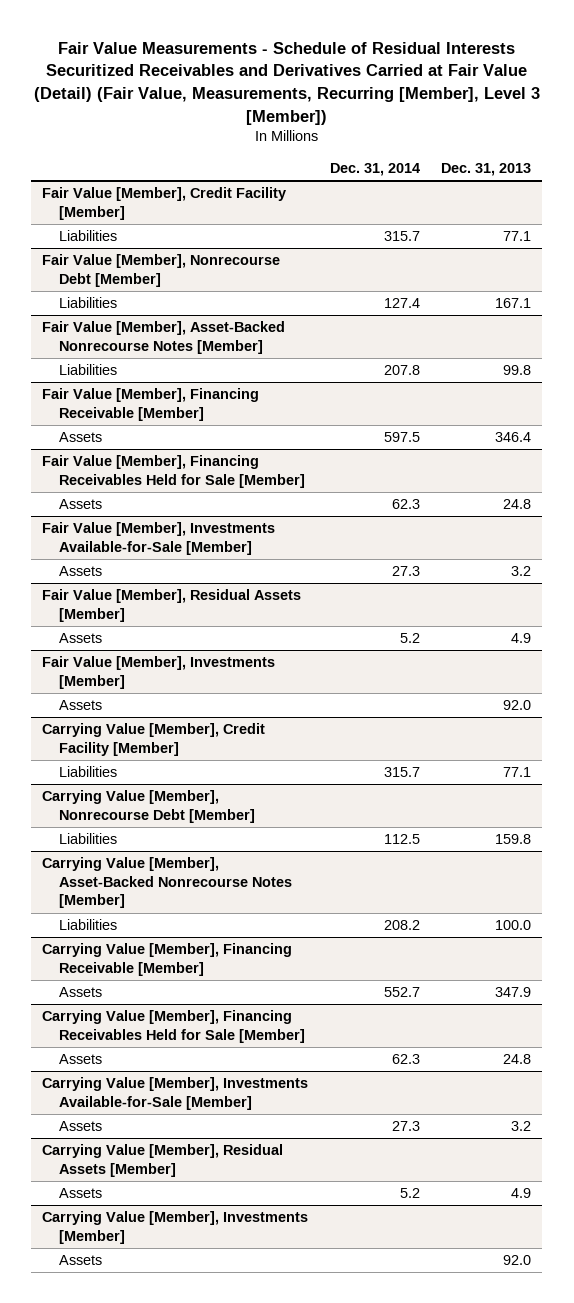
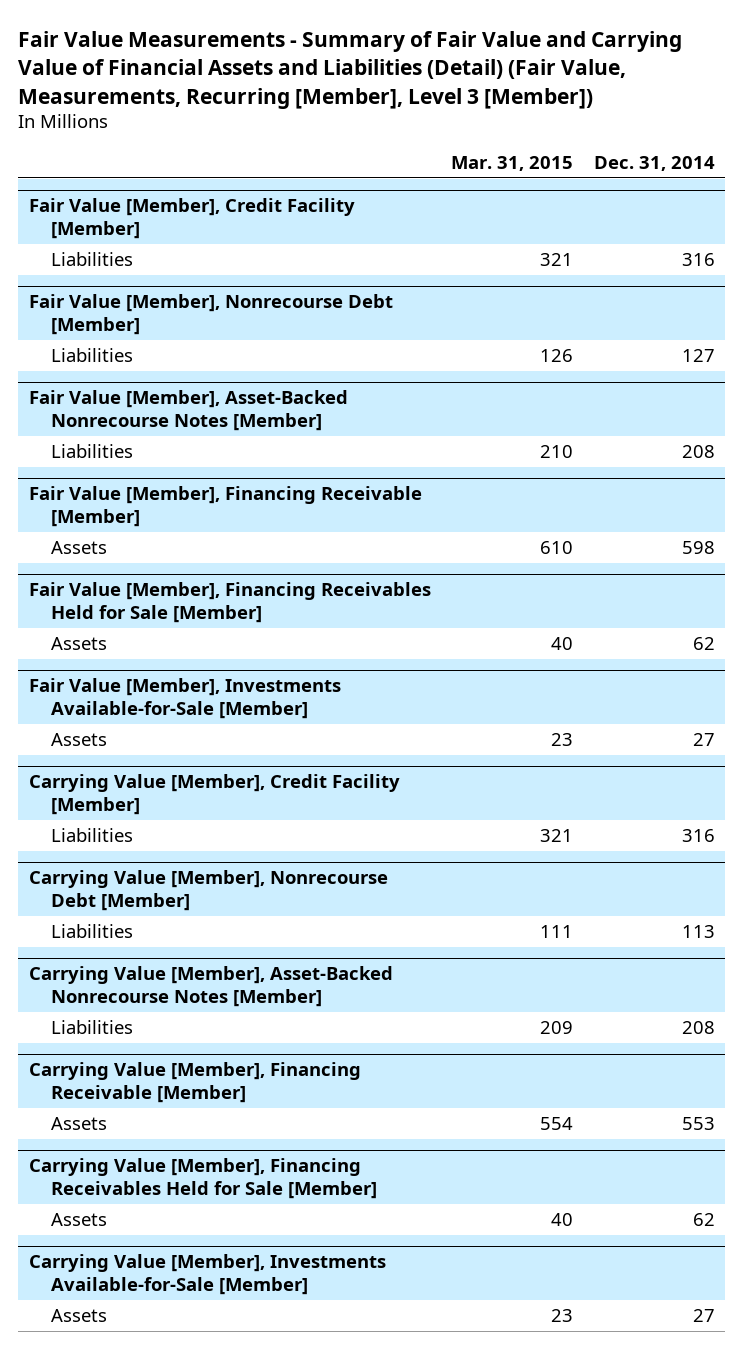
- Fair Value Measurements - Schedule of Residual Interests Securitized Receivables and Derivatives Carried at Fair Value (Detail) (Fair Value, Measurements, Recurring [Member], Level 3 [Member])
+ Fair Value Measurements - Summary of Fair Value and Carrying Value of Financial Assets and Liabilities (Detail) (Fair Value, Measurements, Recurring [Member], Level 3 [Member])
- | Dec. 31, 2014 | Dec. 31, 2013
+ | Mar. 31, 2015 | Dec. 31, 2014
@ Fair Value [Member], Credit Facility [Member]
- Liabilities | 315.7 | 77.1
+ Liabilities | 321 | 316
@ Fair Value [Member], Nonrecourse Debt [Member]
- Liabilities | 127.4 | 167.1
+ Liabilities | 126 | 127
@ Fair Value [Member], Asset-Backed Nonrecourse Notes [Member]
- Liabilities | 207.8 | 99.8
+ Liabilities | 210 | 208
@ Fair Value [Member], Financing Receivable [Member]
- Assets | 597.5 | 346.4
+ Assets | 610 | 598
@ Fair Value [Member], Financing Receivables Held for Sale [Member]
- Assets | 62.3 | 24.8
+ Assets | 40 | 62
@ Fair Value [Member], Investments Available-for-Sale [Member]
- Assets | 27.3 | 3.2
- Fair Value [Member], Residual Assets [Member]
- Assets | 5.2 | 4.9
- Fair Value [Member], Investments [Member]
- Assets | | 92.0
@ Fair Value [Member], Investments Available-for-Sale [Member]
+ Assets | 23 | 27
@ Carrying Value [Member], Credit Facility [Member]
- Liabilities | 315.7 | 77.1
+ Liabilities | 321 | 316
@ Carrying Value [Member], Nonrecourse Debt [Member]
- Liabilities | 112.5 | 159.8
+ Liabilities | 111 | 113
@ Carrying Value [Member], Asset-Backed Nonrecourse Notes [Member]
- Liabilities | 208.2 | 100.0
+ Liabilities | 209 | 208
@ Carrying Value [Member], Financing Receivable [Member]
- Assets | 552.7 | 347.9
+ Assets | 554 | 553
@ Carrying Value [Member], Financing Receivables Held for Sale [Member]
- Assets | 62.3 | 24.8
+ Assets | 40 | 62
@ Carrying Value [Member], Investments Available-for-Sale [Member]
- Assets | 27.3 | 3.2
- Carrying Value [Member], Residual Assets [Member]
- Assets | 5.2 | 4.9
- Carrying Value [Member], Investments [Member]
- Assets | | 92.0
@ Carrying Value [Member], Investments Available-for-Sale [Member]
+ Assets | 23 | 27

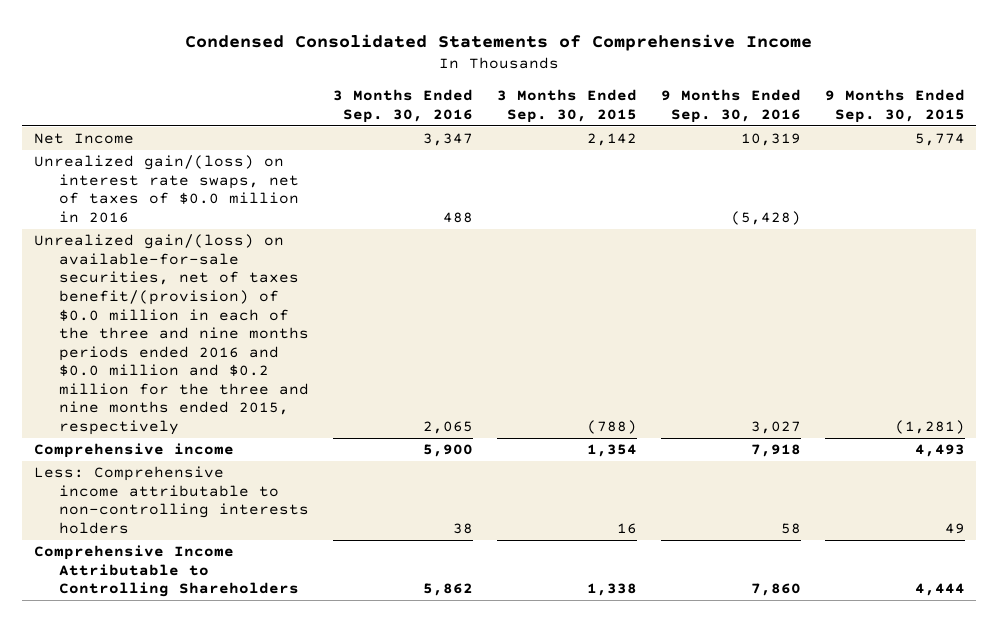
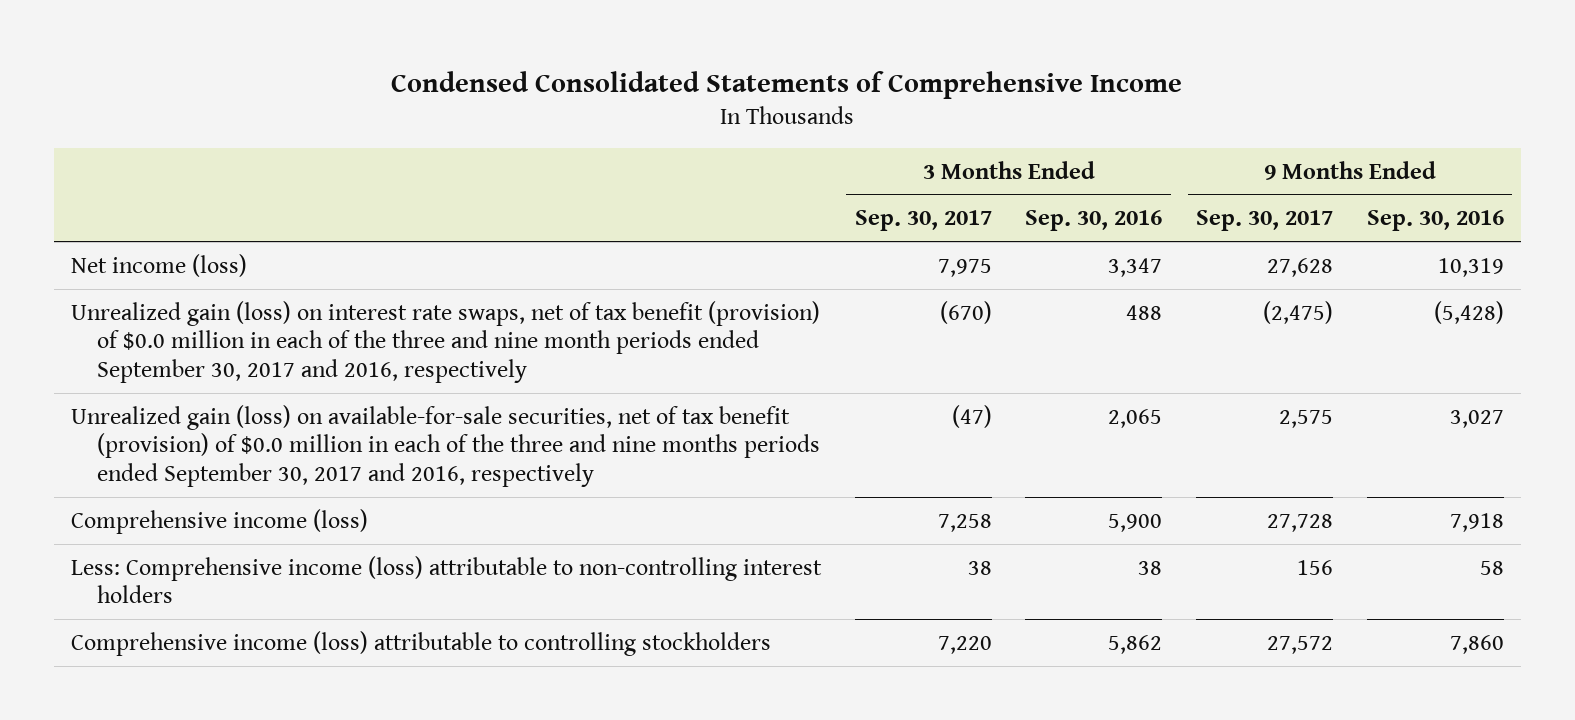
- | 3 Months Ended Sep. 30, 2016 | 3 Months Ended Sep. 30, 2015 | 9 Months Ended Sep. 30, 2016 | 9 Months Ended Sep. 30, 2015
+ | 3 Months Ended Sep. 30, 2017 | 3 Months Ended Sep. 30, 2016 | 9 Months Ended Sep. 30, 2017 | 9 Months Ended Sep. 30, 2016
- Net Income | 3,347 | 2,142 | 10,319 | 5,774
- Unrealized gain/(loss) on interest rate swaps, net of taxes of $0.0 million in 2016 | 488 | | (5,428) |
- Unrealized gain/(loss) on available-for-sale securities, net of taxes benefit/(provision) of $0.0 million in each of the three and nine months periods ended 2016 and $0.0 million and $0.2 million for the three and nine months ended 2015, respectively | 2,065 | (788) | 3,027 | (1,281)
- Comprehensive income | 5,900 | 1,354 | 7,918 | 4,493
- Less: Comprehensive income attributable to non-controlling interests holders | 38 | 16 | 58 | 49
- Comprehensive Income Attributable to Controlling Shareholders | 5,862 | 1,338 | 7,860 | 4,444
+ Net income (loss) | 7,975 | 3,347 | 27,628 | 10,319
+ Unrealized gain (loss) on interest rate swaps, net of tax benefit (provision) of $0.0 million in each of the three and nine month periods ended September 30, 2017 and 2016, respectively | (670) | 488 | (2,475) | (5,428)
+ Unrealized gain (loss) on available-for-sale securities, net of tax benefit (provision) of $0.0 million in each of the three and nine months periods ended September 30, 2017 and 2016, respectively | (47) | 2,065 | 2,575 | 3,027
+ Comprehensive income (loss) | 7,258 | 5,900 | 27,728 | 7,918
+ Less: Comprehensive income (loss) attributable to non-controlling interest holders | 38 | 38 | 156 | 58
+ Comprehensive income (loss) attributable to controlling stockholders | 7,220 | 5,862 | 27,572 | 7,860

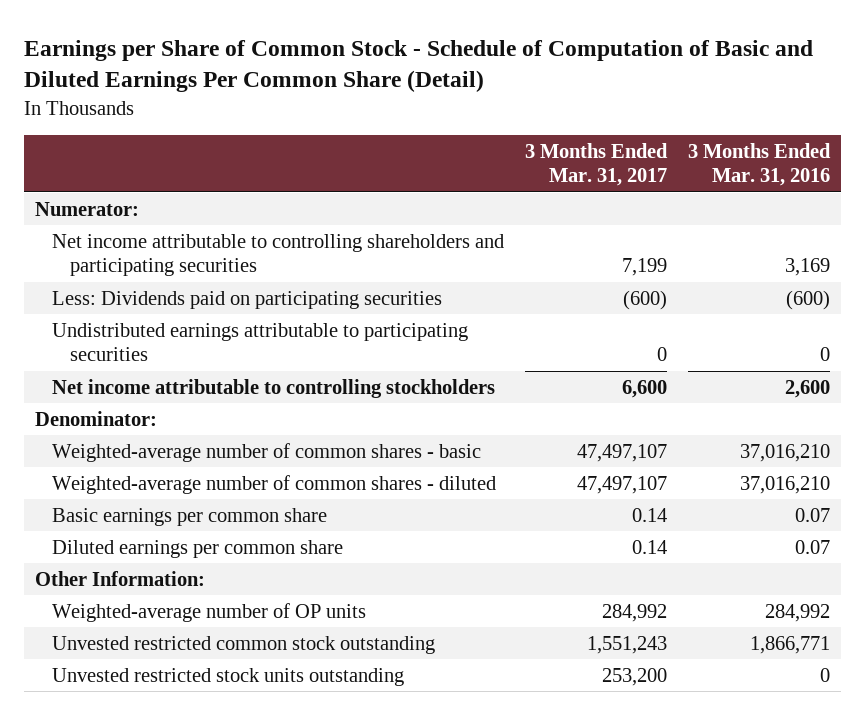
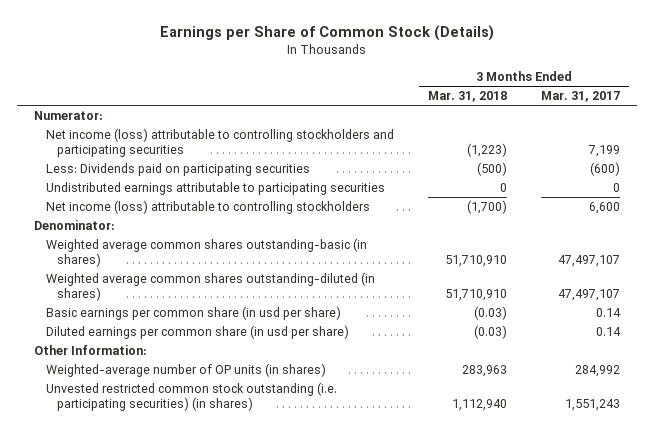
- Earnings per Share of Common Stock - Schedule of Computation of Basic and Diluted Earnings Per Common Share (Detail)
+ Earnings per Share of Common Stock (Details)
- | 3 Months Ended Mar. 31, 2017 | 3 Months Ended Mar. 31, 2016
+ | 3 Months Ended Mar. 31, 2018 | 3 Months Ended Mar. 31, 2017
- Net income attributable to controlling shareholders and participating securities | 7,199 | 3,169
+ Net income (loss) attributable to controlling stockholders and participating securities | (1,223) | 7,199
- Net income attributable to controlling stockholders | 6,600 | 2,600
+ Net income (loss) attributable to controlling stockholders | (1,700) | 6,600
- Weighted-average number of common shares - basic | 47,497,107 | 37,016,210
- Weighted-average number of common shares - diluted | 47,497,107 | 37,016,210
- Basic earnings per common share | 0.14 | 0.07
- Diluted earnings per common share | 0.14 | 0.07
+ Weighted average common shares outstanding-basic (in shares) | 51,710,910 | 47,497,107
+ Weighted average common shares outstanding-diluted (in shares) | 51,710,910 | 47,497,107
+ Basic earnings per common share (in usd per share) | (0.03) | 0.14
+ Diluted earnings per common share (in usd per share) | (0.03) | 0.14
- Weighted-average number of OP units | 284,992 | 284,992
- Unvested restricted common stock outstanding | 1,551,243 | 1,866,771
- Unvested restricted stock units outstanding | 253,200 | 0
+ Weighted-average number of OP units (in shares) | 283,963 | 284,992
+ Unvested restricted common stock outstanding (i.e. participating securities) (in shares) | 1,112,940 | 1,551,243

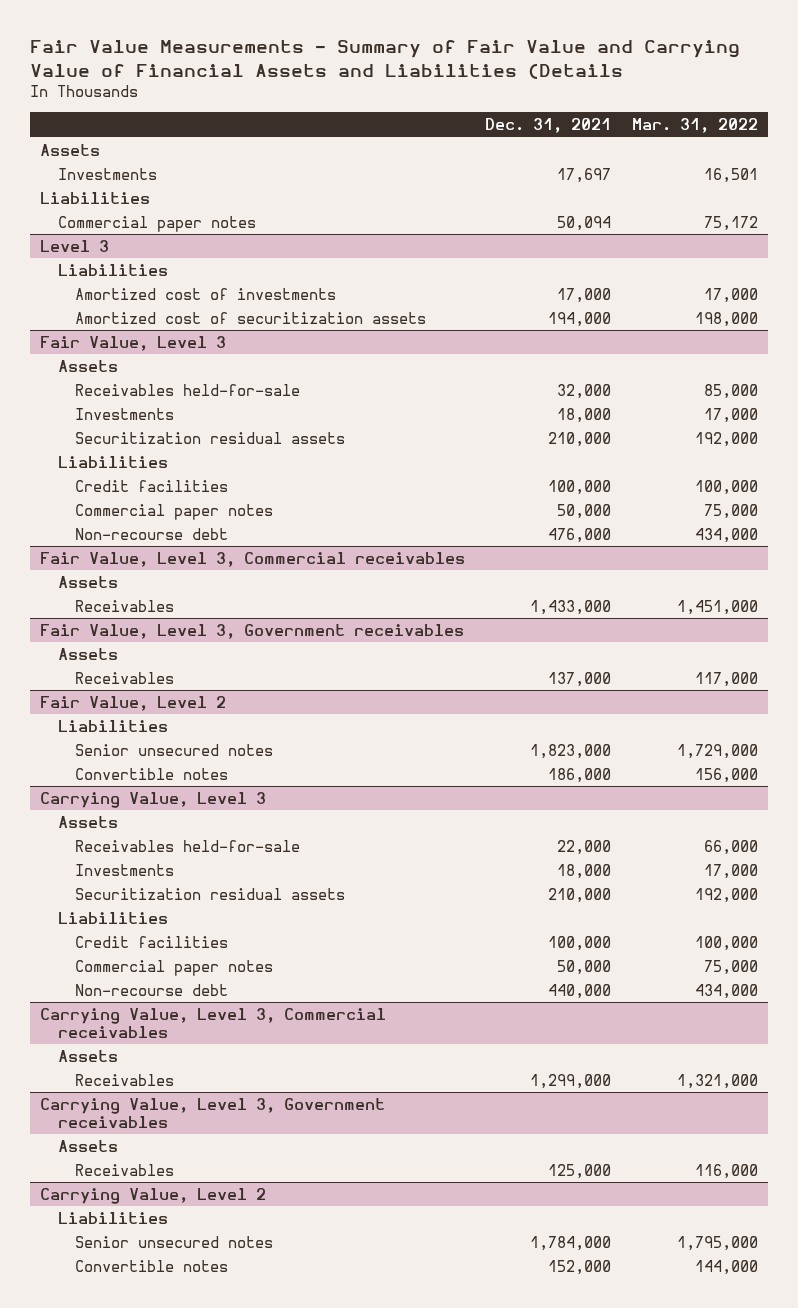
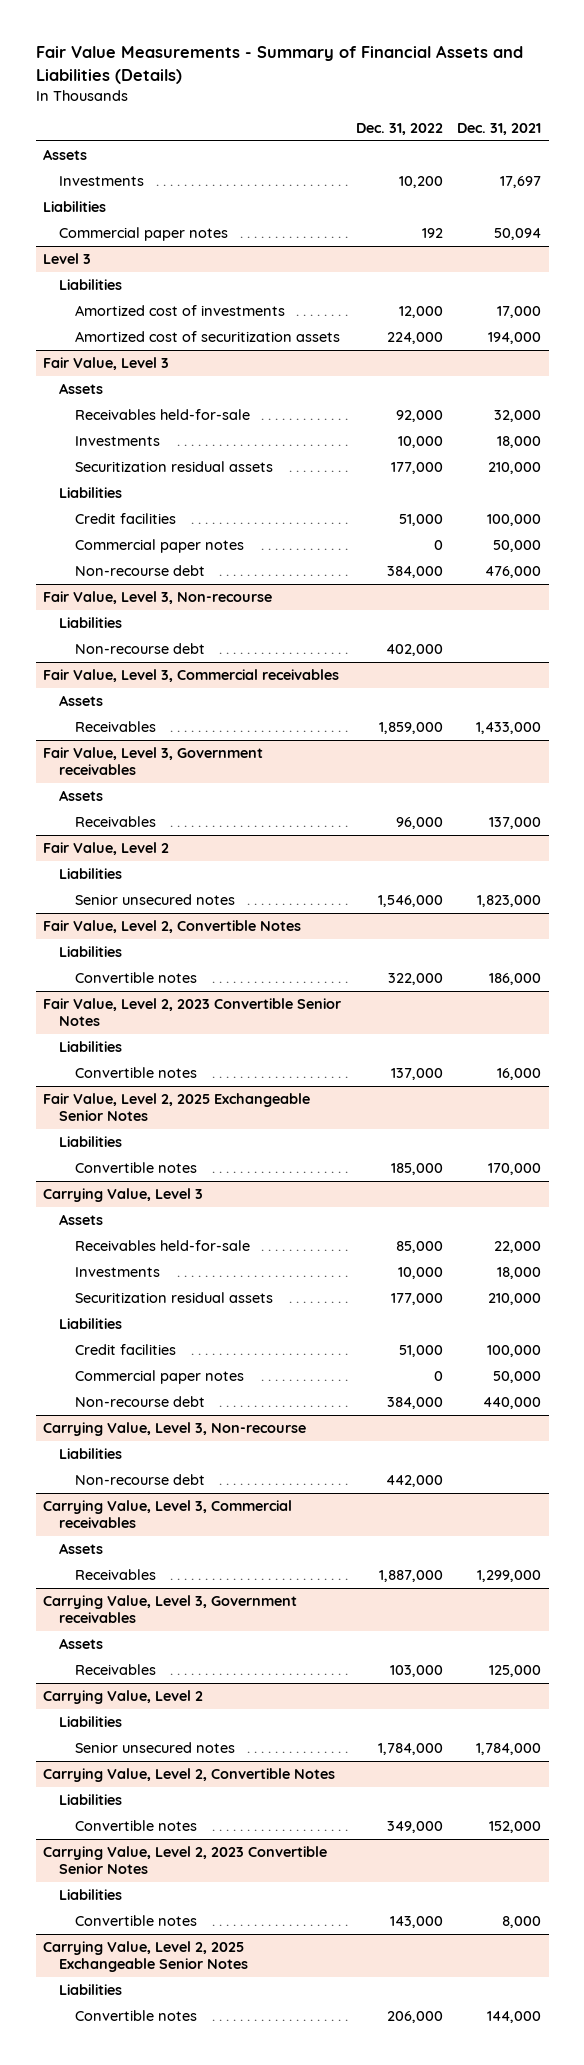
- Fair Value Measurements - Summary of Fair Value and Carrying Value of Financial Assets and Liabilities (Details
+ Fair Value Measurements - Summary of Financial Assets and Liabilities (Details)
- | Dec. 31, 2021 | Mar. 31, 2022
+ | Dec. 31, 2022 | Dec. 31, 2021
+ Fair Value, Level 3, Non-recourse
+ Liabilities
+ Non-recourse debt | 402,000 |
+ Fair Value, Level 2, Convertible Notes
+ Liabilities
+ Fair Value, Level 2, 2023 Convertible Senior Notes
+ Liabilities
+ Convertible notes | 137,000 | 16,000
+ Fair Value, Level 2, 2025 Exchangeable Senior Notes
+ Liabilities
+ Convertible notes | 185,000 | 170,000
+ Carrying Value, Level 3, Non-recourse
+ Liabilities
+ Non-recourse debt | 442,000 |
+ Carrying Value, Level 2, Convertible Notes
+ Liabilities
+ Carrying Value, Level 2, 2023 Convertible Senior Notes
+ Liabilities
+ Convertible notes | 143,000 | 8,000
+ Carrying Value, Level 2, 2025 Exchangeable Senior Notes
+ Liabilities
+ Convertible notes | 206,000 | 144,000

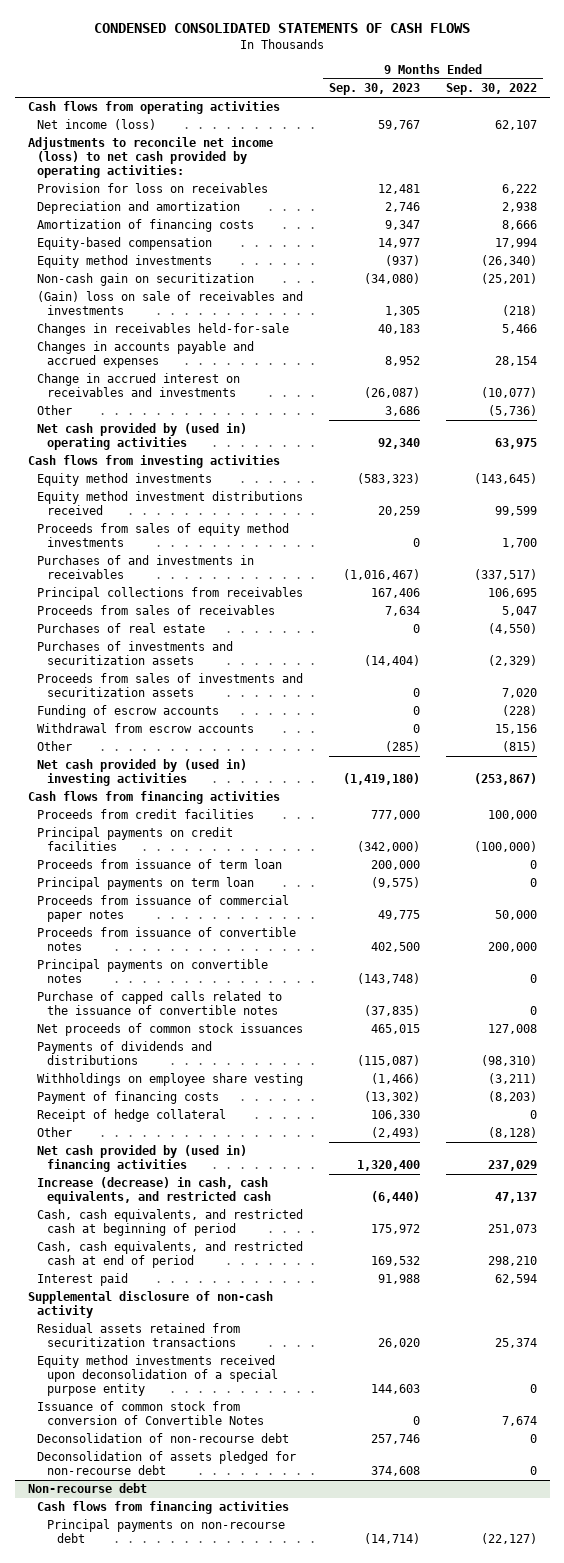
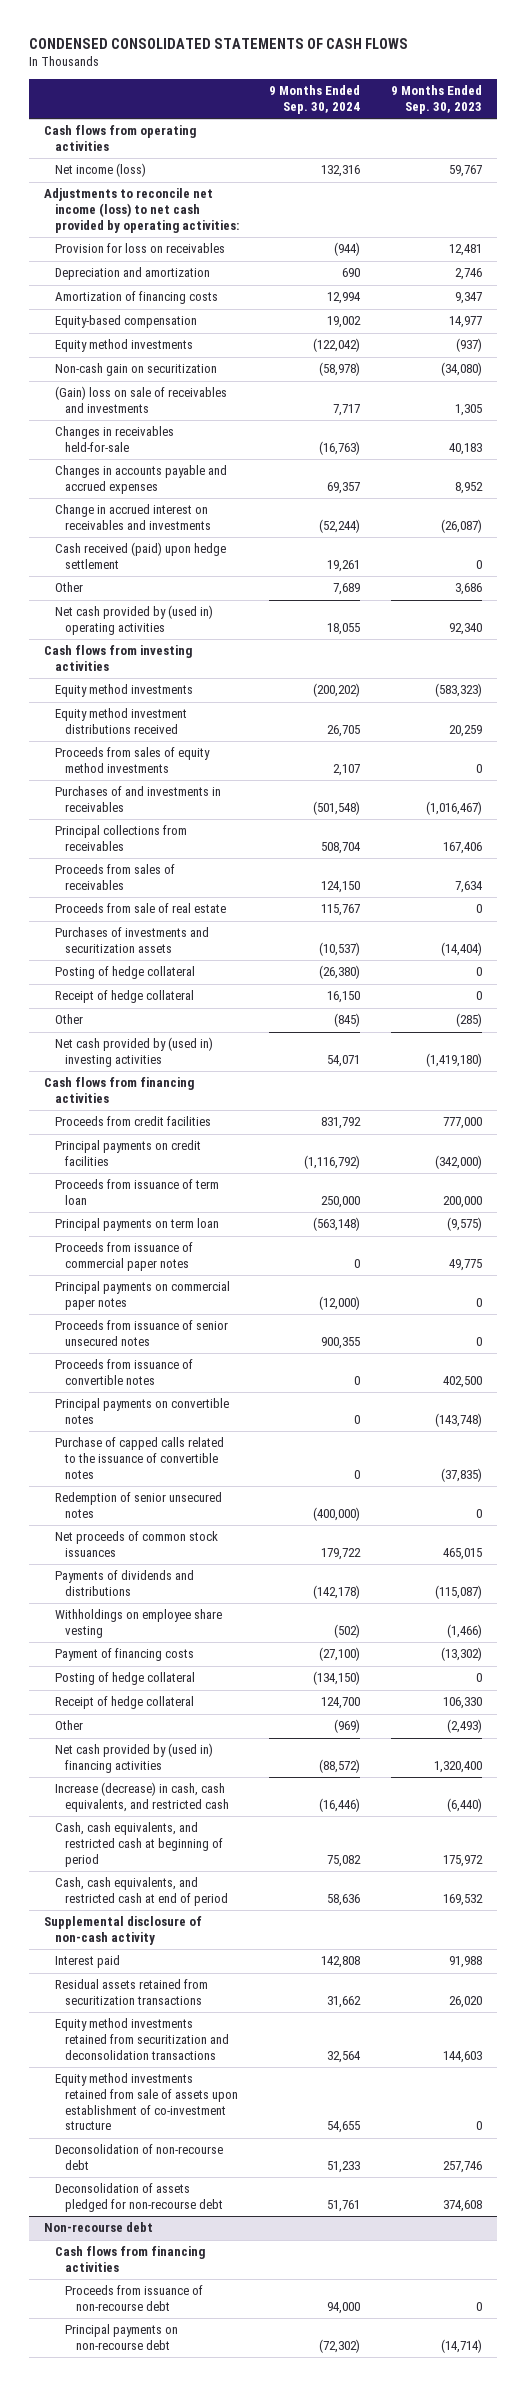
- | 9 Months Ended Sep. 30, 2023 | 9 Months Ended Sep. 30, 2022
+ | 9 Months Ended Sep. 30, 2024 | 9 Months Ended Sep. 30, 2023
+ Cash received (paid) upon hedge settlement | 19,261 | 0
- Purchases of real estate | 0 | (4,550)
+ Proceeds from sale of real estate | 115,767 | 0
- Proceeds from sales of investments and securitization assets | 0 | 7,020
- Funding of escrow accounts | 0 | (228)
- Withdrawal from escrow accounts | 0 | 15,156
+ Posting of hedge collateral | (26,380) | 0
+ Receipt of hedge collateral | 16,150 | 0
+ Principal payments on commercial paper notes | (12,000) | 0
+ Proceeds from issuance of senior unsecured notes | 900,355 | 0
+ Redemption of senior unsecured notes | (400,000) | 0
+ Posting of hedge collateral | (134,150) | 0
moved down: Interest paid | 142,808 | 91,988
- Equity method investments received upon deconsolidation of a special purpose entity | 144,603 | 0
- Issuance of common stock from conversion of Convertible Notes | 0 | 7,674
+ Equity method investments retained from securitization and deconsolidation transactions | 32,564 | 144,603
+ Equity method investments retained from sale of assets upon establishment of co-investment structure | 54,655 | 0
@ Non-recourse debt
+ Proceeds from issuance of non-recourse debt | 94,000 | 0

